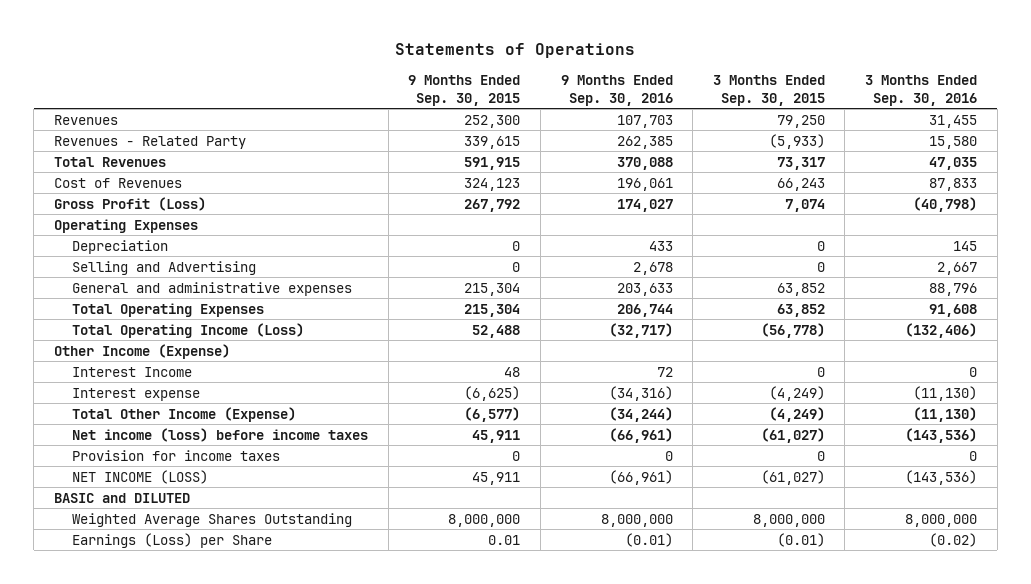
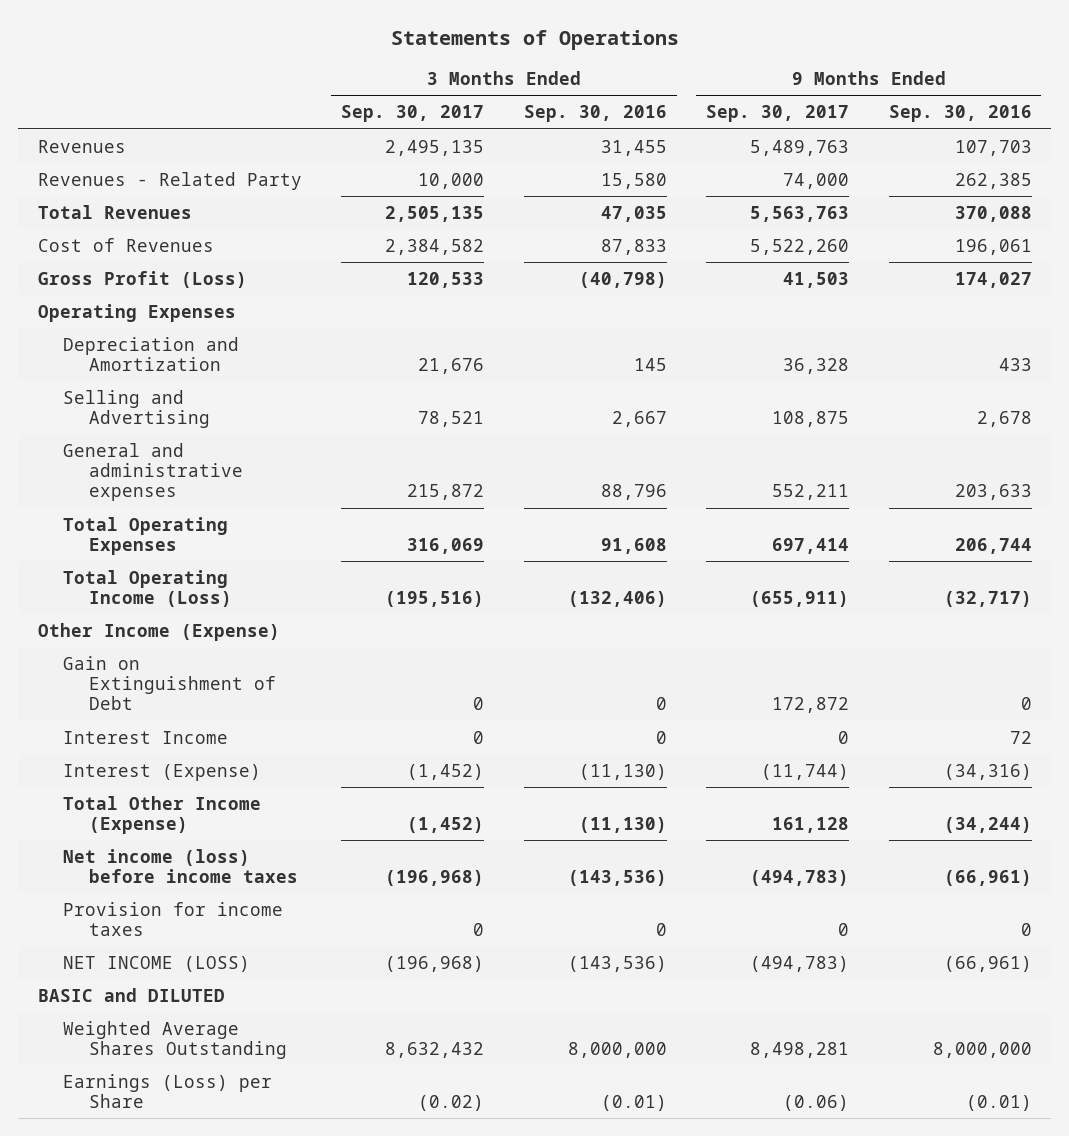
- | 9 Months Ended Sep. 30, 2015 | 9 Months Ended Sep. 30, 2016 | 3 Months Ended Sep. 30, 2015 | 3 Months Ended Sep. 30, 2016
+ | 3 Months Ended Sep. 30, 2017 | 3 Months Ended Sep. 30, 2016 | 9 Months Ended Sep. 30, 2017 | 9 Months Ended Sep. 30, 2016
- Depreciation | 0 | 433 | 0 | 145
+ Depreciation and Amortization | 21,676 | 145 | 36,328 | 433
+ Gain on Extinguishment of Debt | 0 | 0 | 172,872 | 0
- Interest expense | (6,625) | (34,316) | (4,249) | (11,130)
+ Interest (Expense) | (1,452) | (11,130) | (11,744) | (34,316)
- Earnings (Loss) per Share | 0.01 | (0.01) | (0.01) | (0.02)
+ Earnings (Loss) per Share | (0.02) | (0.01) | (0.06) | (0.01)

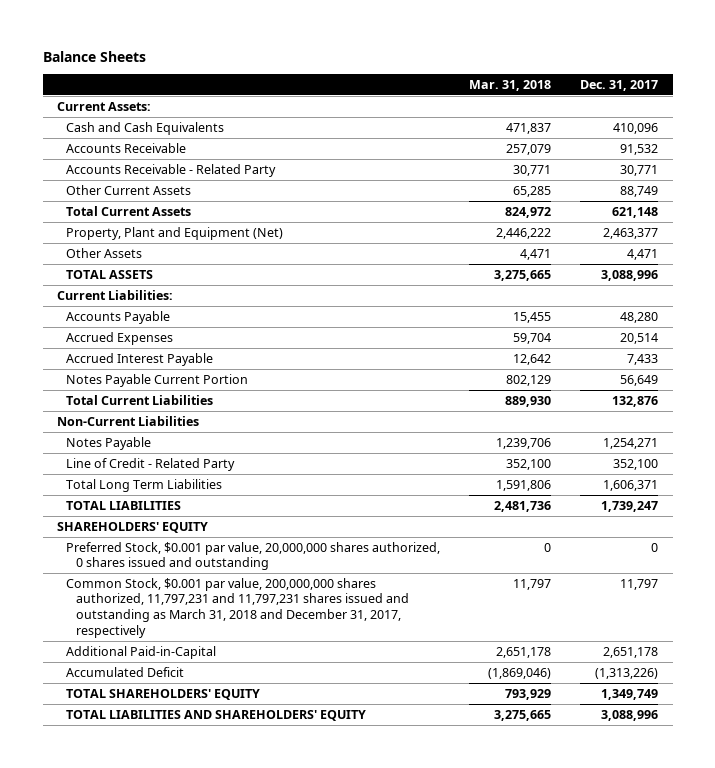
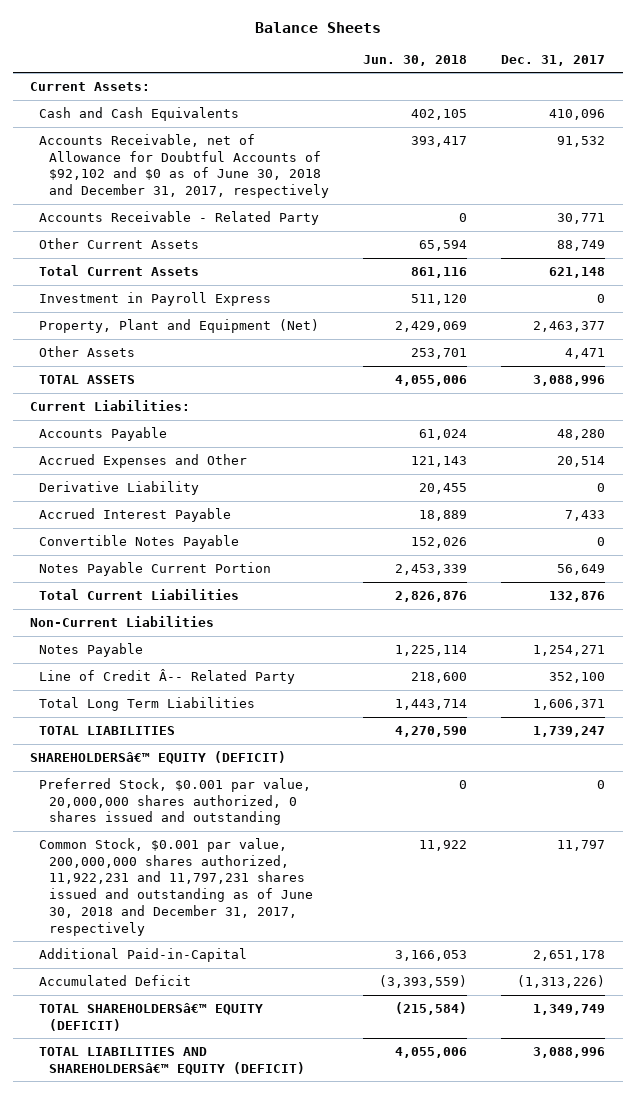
- | Mar. 31, 2018 | Dec. 31, 2017
+ | Jun. 30, 2018 | Dec. 31, 2017
- Accounts Receivable | 257,079 | 91,532
+ Accounts Receivable, net of Allowance for Doubtful Accounts of $92,102 and $0 as of June 30, 2018 and December 31, 2017, respectively | 393,417 | 91,532
+ Investment in Payroll Express | 511,120 | 0
- Accrued Expenses | 59,704 | 20,514
+ Accrued Expenses and Other | 121,143 | 20,514
+ Derivative Liability | 20,455 | 0
+ Convertible Notes Payable | 152,026 | 0
- Line of Credit - Related Party | 352,100 | 352,100
+ Line of Credit Â-- Related Party | 218,600 | 352,100
- SHAREHOLDERS' EQUITY
+ SHAREHOLDERSâ€™ EQUITY (DEFICIT)
- Common Stock, $0.001 par value, 200,000,000 shares authorized, 11,797,231 and 11,797,231 shares issued and outstanding as March 31, 2018 and December 31, 2017, respectively | 11,797 | 11,797
+ Common Stock, $0.001 par value, 200,000,000 shares authorized, 11,922,231 and 11,797,231 shares issued and outstanding as of June 30, 2018 and December 31, 2017, respectively | 11,922 | 11,797
- TOTAL SHAREHOLDERS' EQUITY | 793,929 | 1,349,749
- TOTAL LIABILITIES AND SHAREHOLDERS' EQUITY | 3,275,665 | 3,088,996
+ TOTAL SHAREHOLDERSâ€™ EQUITY (DEFICIT) | (215,584) | 1,349,749
+ TOTAL LIABILITIES AND SHAREHOLDERSâ€™ EQUITY (DEFICIT) | 4,055,006 | 3,088,996

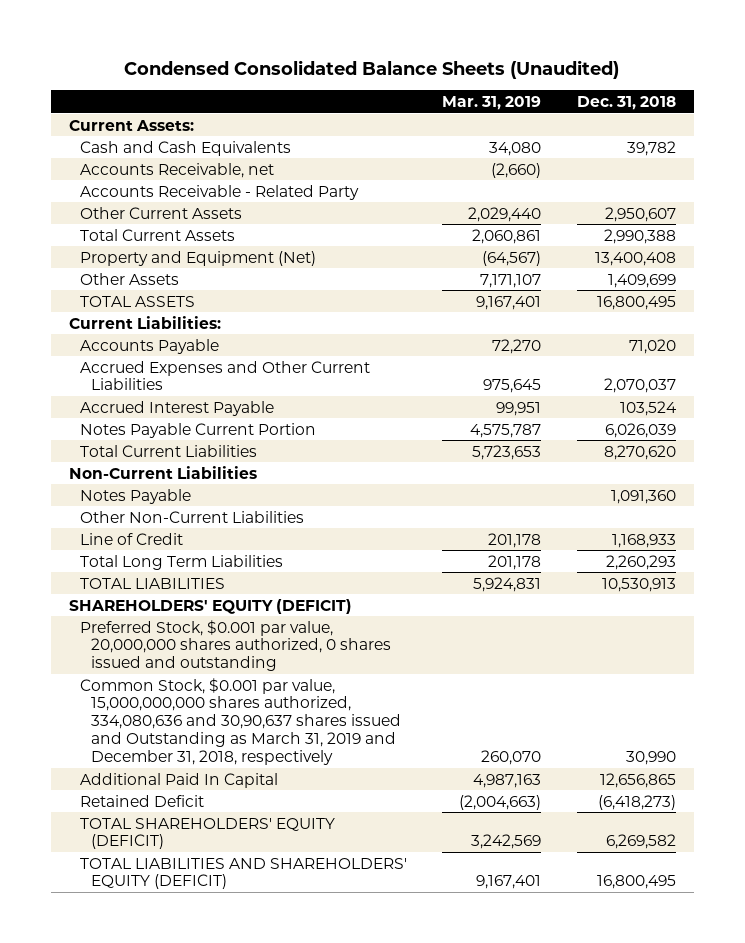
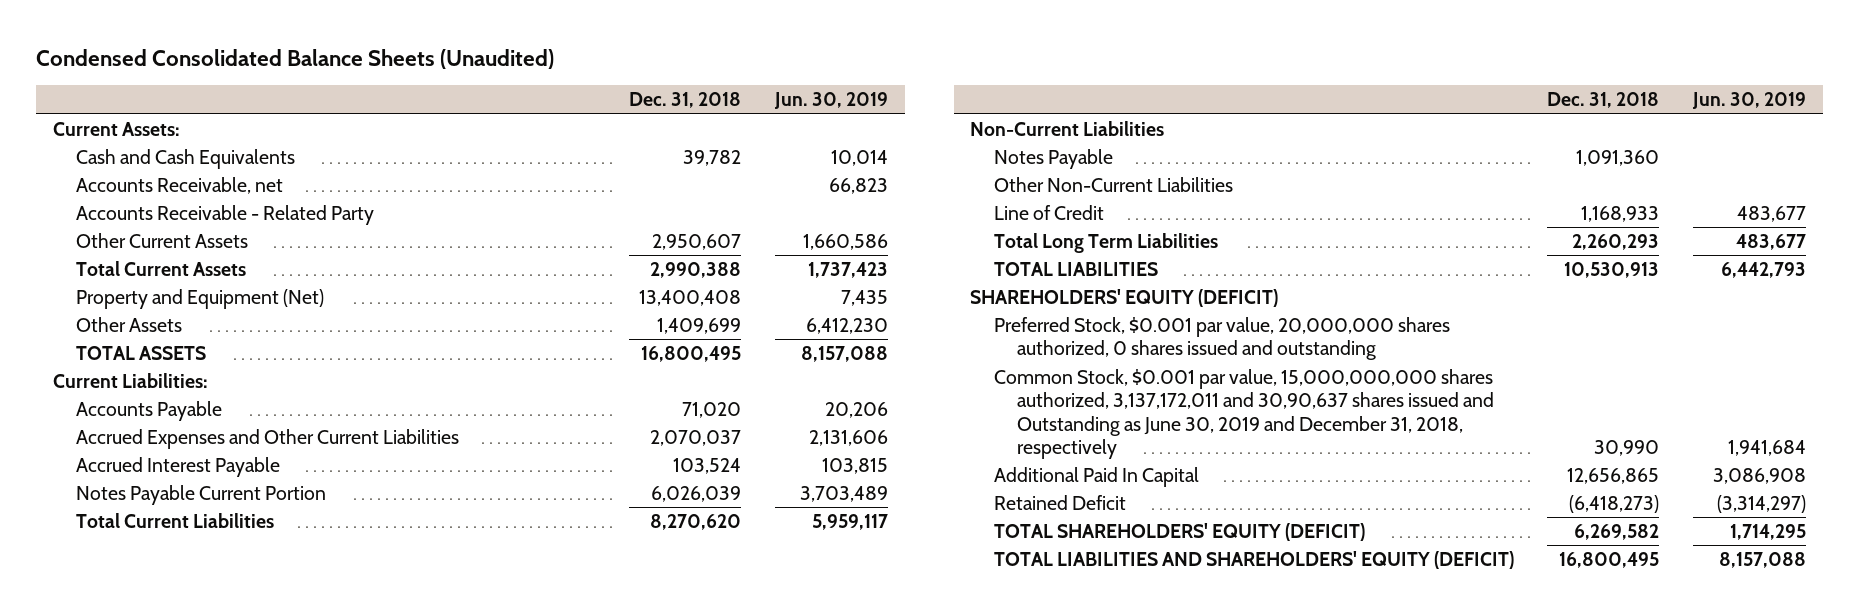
- | Mar. 31, 2019 | Dec. 31, 2018
+ | Dec. 31, 2018 | Jun. 30, 2019
- Common Stock, $0.001 par value, 15,000,000,000 shares authorized, 334,080,636 and 30,90,637 shares issued and Outstanding as March 31, 2019 and December 31, 2018, respectively | 260,070 | 30,990
+ Common Stock, $0.001 par value, 15,000,000,000 shares authorized, 3,137,172,011 and 30,90,637 shares issued and Outstanding as June 30, 2019 and December 31, 2018, respectively | 30,990 | 1,941,684

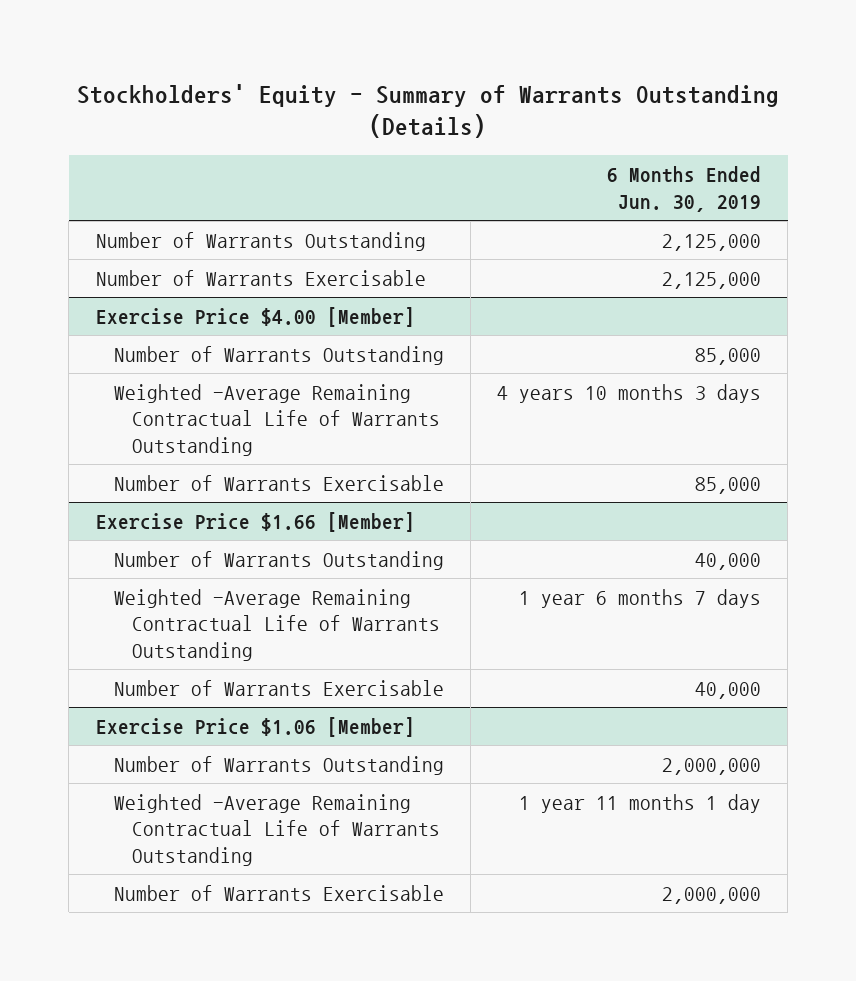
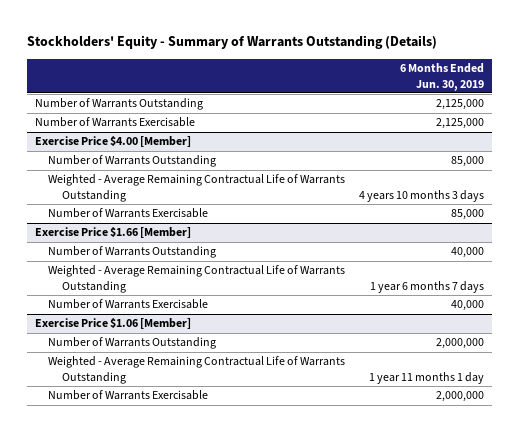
@ Exercise Price $4.00 [Member]
- Weighted -Average Remaining Contractual Life of Warrants Outstanding | 4 years 10 months 3 days
+ Weighted - Average Remaining Contractual Life of Warrants Outstanding | 4 years 10 months 3 days
@ Exercise Price $1.66 [Member]
- Weighted -Average Remaining Contractual Life of Warrants Outstanding | 1 year 6 months 7 days
+ Weighted - Average Remaining Contractual Life of Warrants Outstanding | 1 year 6 months 7 days
@ Exercise Price $1.06 [Member]
- Weighted -Average Remaining Contractual Life of Warrants Outstanding | 1 year 11 months 1 day
+ Weighted - Average Remaining Contractual Life of Warrants Outstanding | 1 year 11 months 1 day

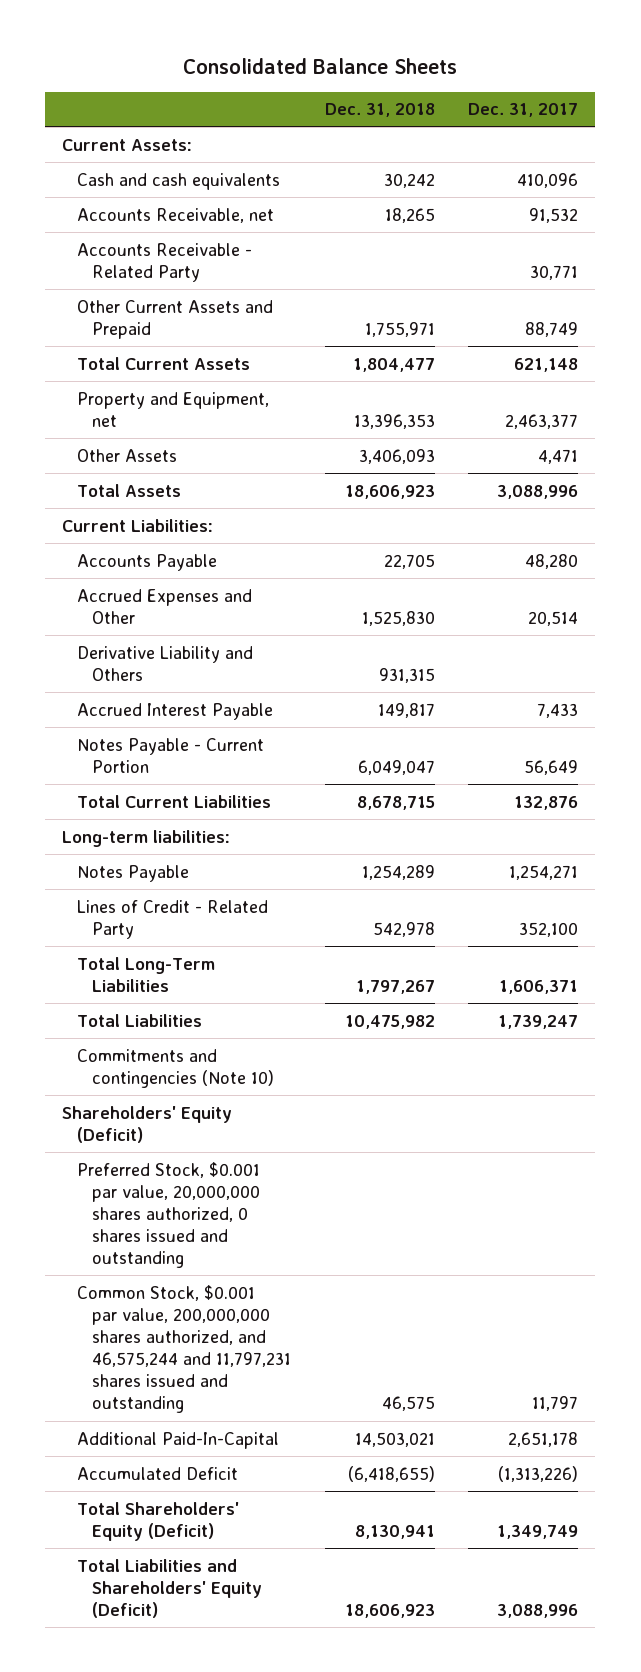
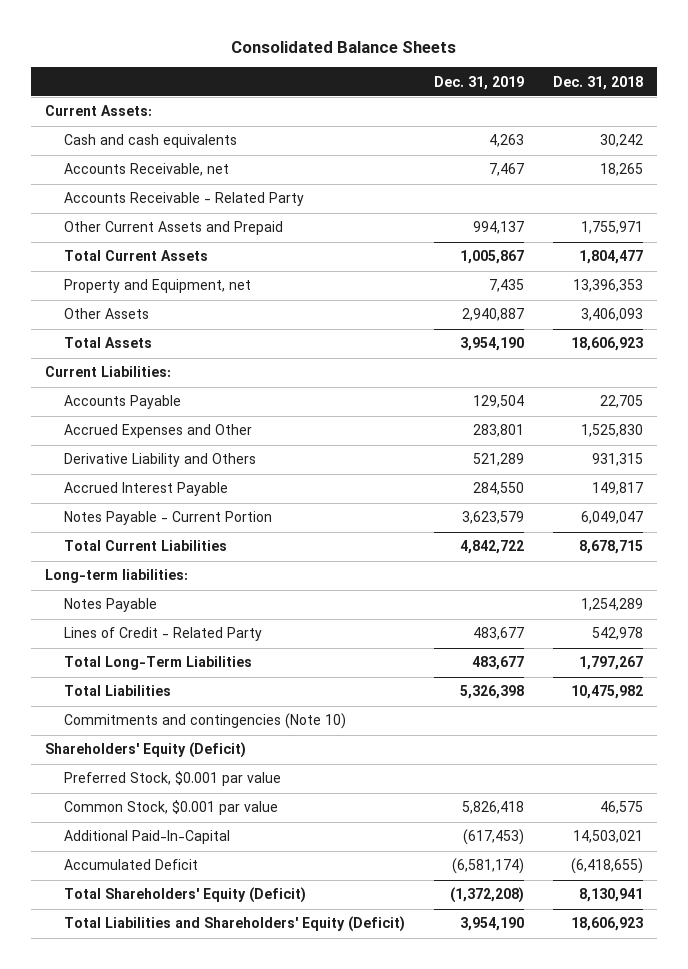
- | Dec. 31, 2018 | Dec. 31, 2017
+ | Dec. 31, 2019 | Dec. 31, 2018
- Preferred Stock, $0.001 par value, 20,000,000 shares authorized, 0 shares issued and outstanding
- Common Stock, $0.001 par value, 200,000,000 shares authorized, and 46,575,244 and 11,797,231 shares issued and outstanding | 46,575 | 11,797
+ Preferred Stock, $0.001 par value
+ Common Stock, $0.001 par value | 5,826,418 | 46,575

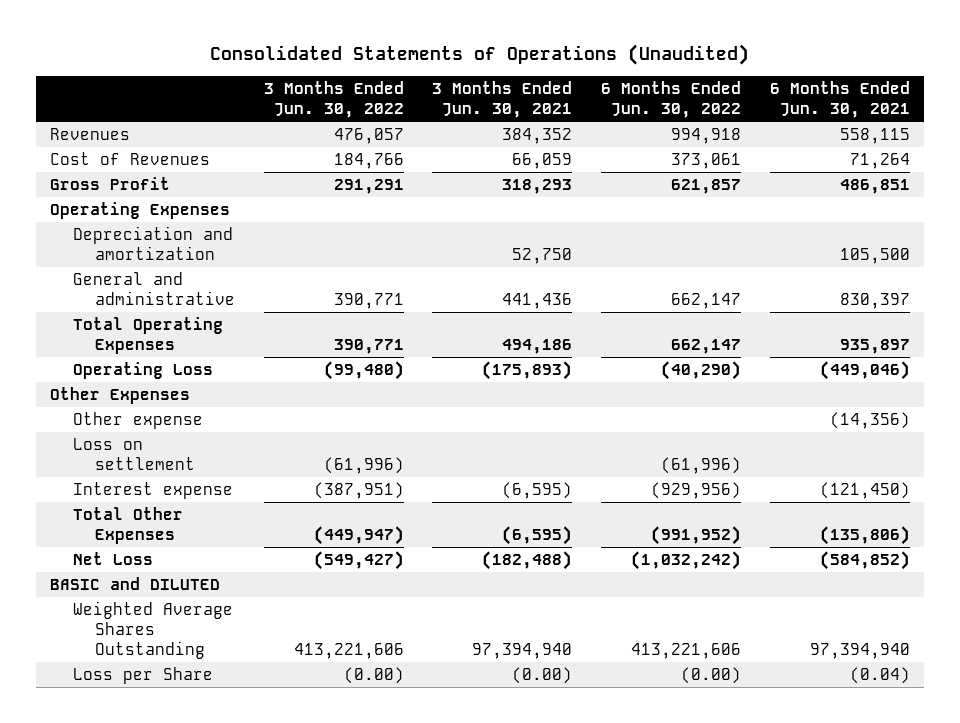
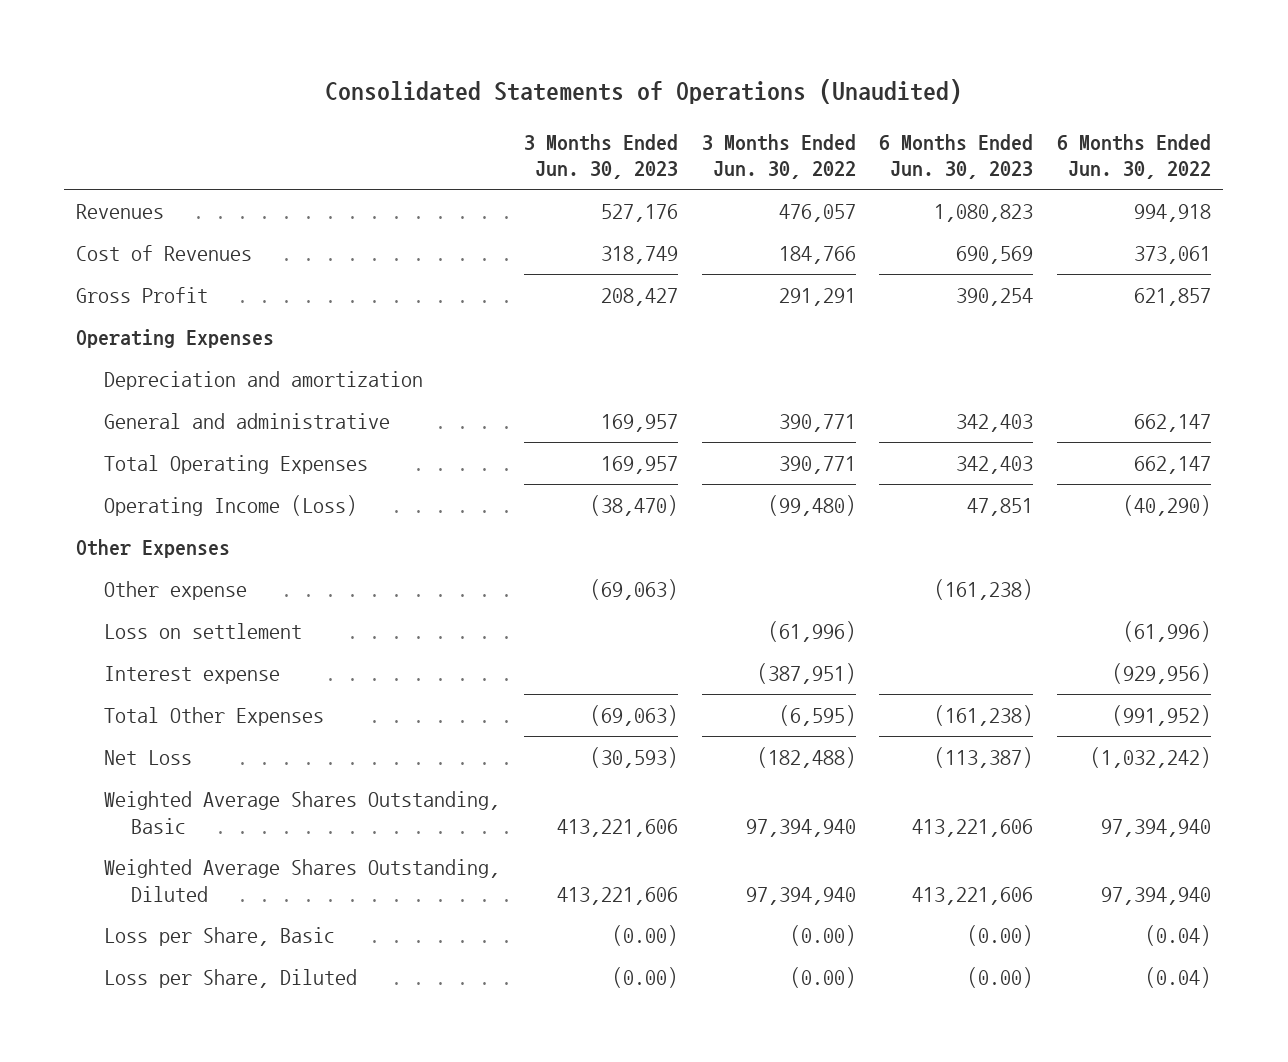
- | 3 Months Ended Jun. 30, 2022 | 3 Months Ended Jun. 30, 2021 | 6 Months Ended Jun. 30, 2022 | 6 Months Ended Jun. 30, 2021
+ | 3 Months Ended Jun. 30, 2023 | 3 Months Ended Jun. 30, 2022 | 6 Months Ended Jun. 30, 2023 | 6 Months Ended Jun. 30, 2022
- Operating Loss | (99,480) | (175,893) | (40,290) | (449,046)
+ Operating Income (Loss) | (38,470) | (99,480) | 47,851 | (40,290)
- Total Other Expenses | (449,947) | (6,595) | (991,952) | (135,806)
- Net Loss | (549,427) | (182,488) | (1,032,242) | (584,852)
- BASIC and DILUTED
- Weighted Average Shares Outstanding | 413,221,606 | 97,394,940 | 413,221,606 | 97,394,940
- Loss per Share | (0.00) | (0.00) | (0.00) | (0.04)
+ Total Other Expenses | (69,063) | (6,595) | (161,238) | (991,952)
+ Net Loss | (30,593) | (182,488) | (113,387) | (1,032,242)
+ Weighted Average Shares Outstanding, Basic | 413,221,606 | 97,394,940 | 413,221,606 | 97,394,940
+ Weighted Average Shares Outstanding, Diluted | 413,221,606 | 97,394,940 | 413,221,606 | 97,394,940
+ Loss per Share, Basic | (0.00) | (0.00) | (0.00) | (0.04)
+ Loss per Share, Diluted | (0.00) | (0.00) | (0.00) | (0.04)

